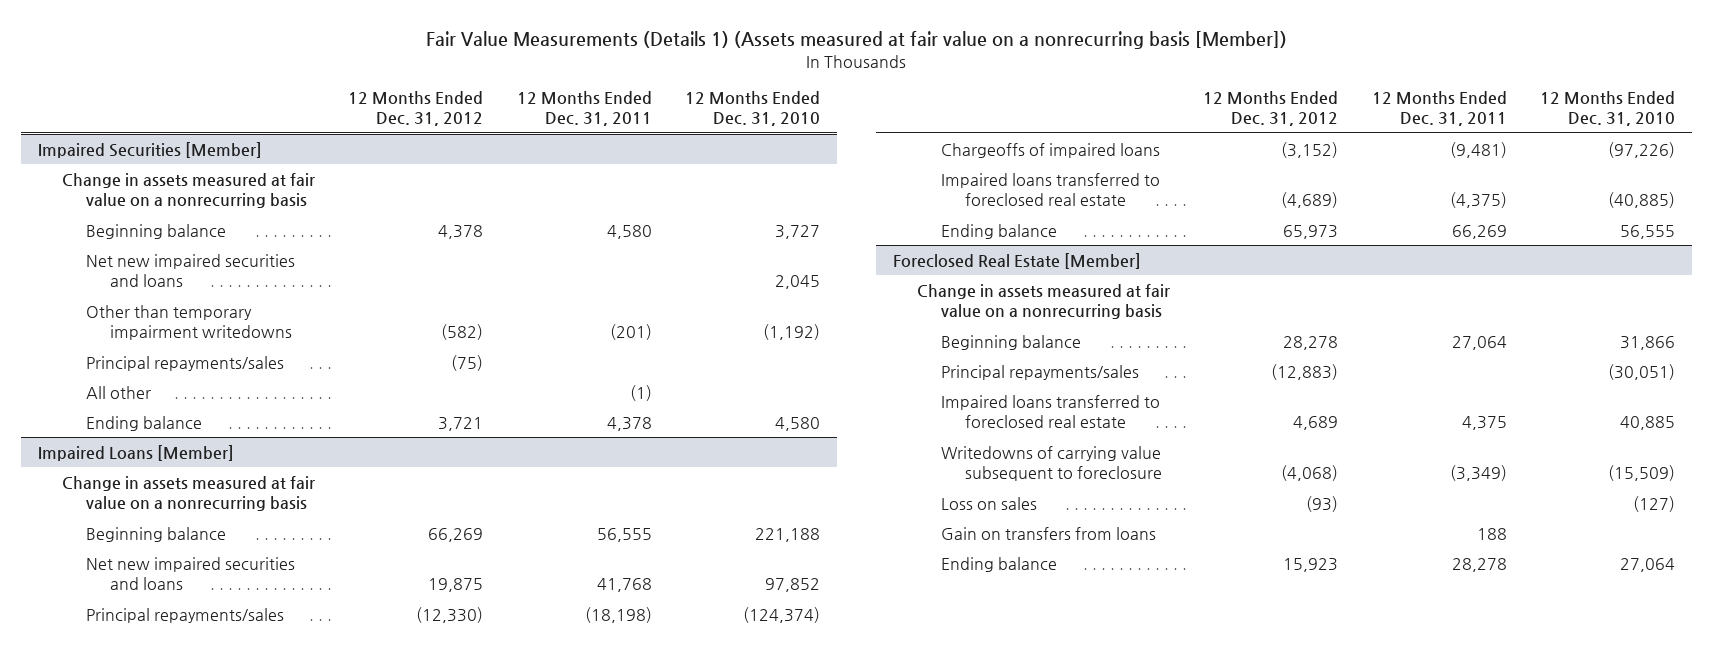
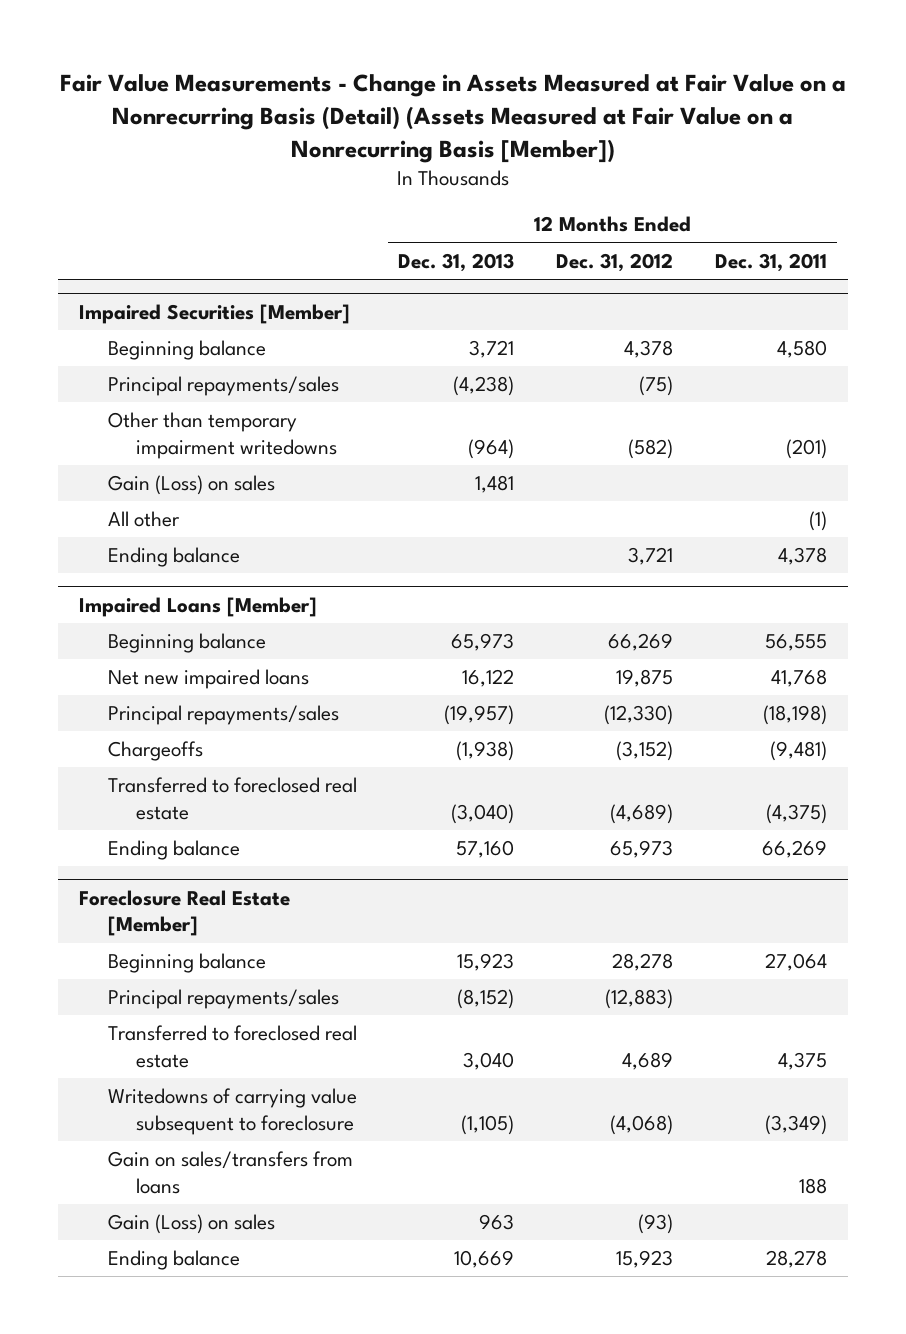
- Fair Value Measurements (Details 1) (Assets measured at fair value on a nonrecurring basis [Member])
+ Fair Value Measurements - Change in Assets Measured at Fair Value on a Nonrecurring Basis (Detail) (Assets Measured at Fair Value on a Nonrecurring Basis [Member])
- | 12 Months Ended Dec. 31, 2012 | 12 Months Ended Dec. 31, 2011 | 12 Months Ended Dec. 31, 2010
+ | 12 Months Ended Dec. 31, 2013 | 12 Months Ended Dec. 31, 2012 | 12 Months Ended Dec. 31, 2011
@ Impaired Securities [Member]
- Change in assets measured at fair value on a nonrecurring basis
- Net new impaired securities and loans | | | 2,045
moved down: Other than temporary impairment writedowns | (964) | (582) | (201)
+ Gain (Loss) on sales | 1,481 | |
@ Impaired Loans [Member]
- Change in assets measured at fair value on a nonrecurring basis
- Net new impaired securities and loans | 19,875 | 41,768 | 97,852
+ Net new impaired loans | 16,122 | 19,875 | 41,768
- Chargeoffs of impaired loans | (3,152) | (9,481) | (97,226)
- Impaired loans transferred to foreclosed real estate | (4,689) | (4,375) | (40,885)
+ Chargeoffs | (1,938) | (3,152) | (9,481)
+ Transferred to foreclosed real estate | (3,040) | (4,689) | (4,375)
- Foreclosed Real Estate [Member]
- Change in assets measured at fair value on a nonrecurring basis
+ Foreclosure Real Estate [Member]
- Impaired loans transferred to foreclosed real estate | 4,689 | 4,375 | 40,885
+ Transferred to foreclosed real estate | 3,040 | 4,689 | 4,375
- Loss on sales | (93) | | (127)
- Gain on transfers from loans | | 188 |
+ Gain on sales/transfers from loans | | | 188
+ Gain (Loss) on sales | 963 | (93) |

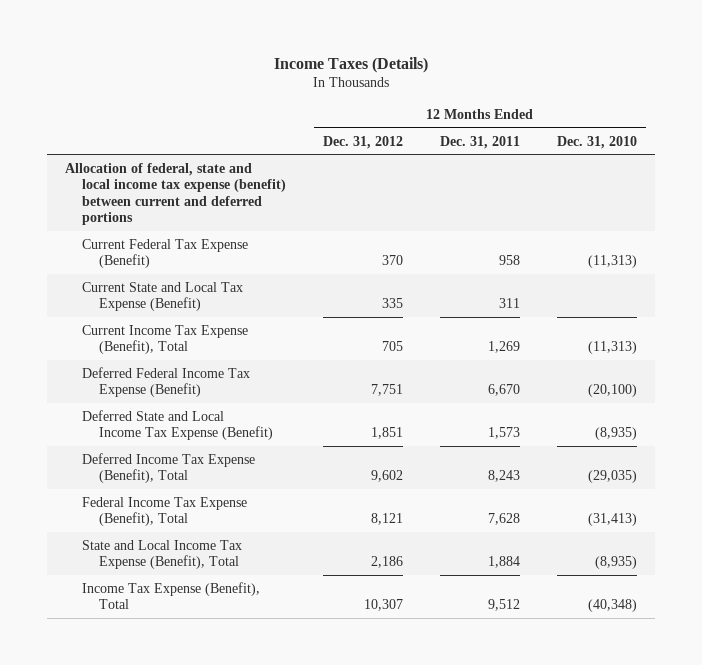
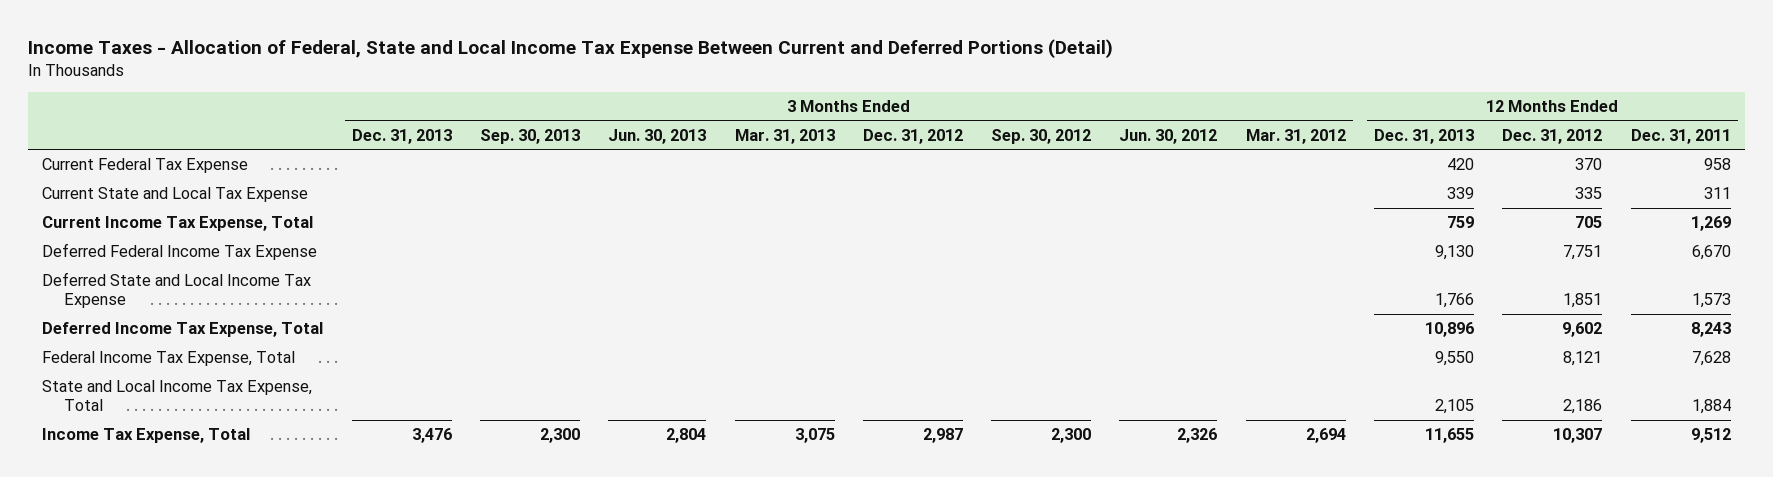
- Income Taxes (Details)
+ Income Taxes - Allocation of Federal, State and Local Income Tax Expense Between Current and Deferred Portions (Detail)
- | 12 Months Ended Dec. 31, 2012 | 12 Months Ended Dec. 31, 2011 | 12 Months Ended Dec. 31, 2010
+ | 3 Months Ended Dec. 31, 2013 | 3 Months Ended Sep. 30, 2013 | 3 Months Ended Jun. 30, 2013 | 3 Months Ended Mar. 31, 2013 | 3 Months Ended Dec. 31, 2012 | 3 Months Ended Sep. 30, 2012 | 3 Months Ended Jun. 30, 2012 | 3 Months Ended Mar. 31, 2012 | 12 Months Ended Dec. 31, 2013 | 12 Months Ended Dec. 31, 2012 | 12 Months Ended Dec. 31, 2011
- Allocation of federal, state and local income tax expense (benefit) between current and deferred portions
- Current Federal Tax Expense (Benefit) | 370 | 958 | (11,313)
- Current State and Local Tax Expense (Benefit) | 335 | 311 |
- Current Income Tax Expense (Benefit), Total | 705 | 1,269 | (11,313)
- Deferred Federal Income Tax Expense (Benefit) | 7,751 | 6,670 | (20,100)
- Deferred State and Local Income Tax Expense (Benefit) | 1,851 | 1,573 | (8,935)
- Deferred Income Tax Expense (Benefit), Total | 9,602 | 8,243 | (29,035)
- Federal Income Tax Expense (Benefit), Total | 8,121 | 7,628 | (31,413)
- State and Local Income Tax Expense (Benefit), Total | 2,186 | 1,884 | (8,935)
- Income Tax Expense (Benefit), Total | 10,307 | 9,512 | (40,348)
+ Current Federal Tax Expense | | | | | | | | | 420 | 370 | 958
+ Current State and Local Tax Expense | | | | | | | | | 339 | 335 | 311
+ Current Income Tax Expense, Total | | | | | | | | | 759 | 705 | 1,269
+ Deferred Federal Income Tax Expense | | | | | | | | | 9,130 | 7,751 | 6,670
+ Deferred State and Local Income Tax Expense | | | | | | | | | 1,766 | 1,851 | 1,573
+ Deferred Income Tax Expense, Total | | | | | | | | | 10,896 | 9,602 | 8,243
+ Federal Income Tax Expense, Total | | | | | | | | | 9,550 | 8,121 | 7,628
+ State and Local Income Tax Expense, Total | | | | | | | | | 2,105 | 2,186 | 1,884
+ Income Tax Expense, Total | 3,476 | 2,300 | 2,804 | 3,075 | 2,987 | 2,300 | 2,326 | 2,694 | 11,655 | 10,307 | 9,512

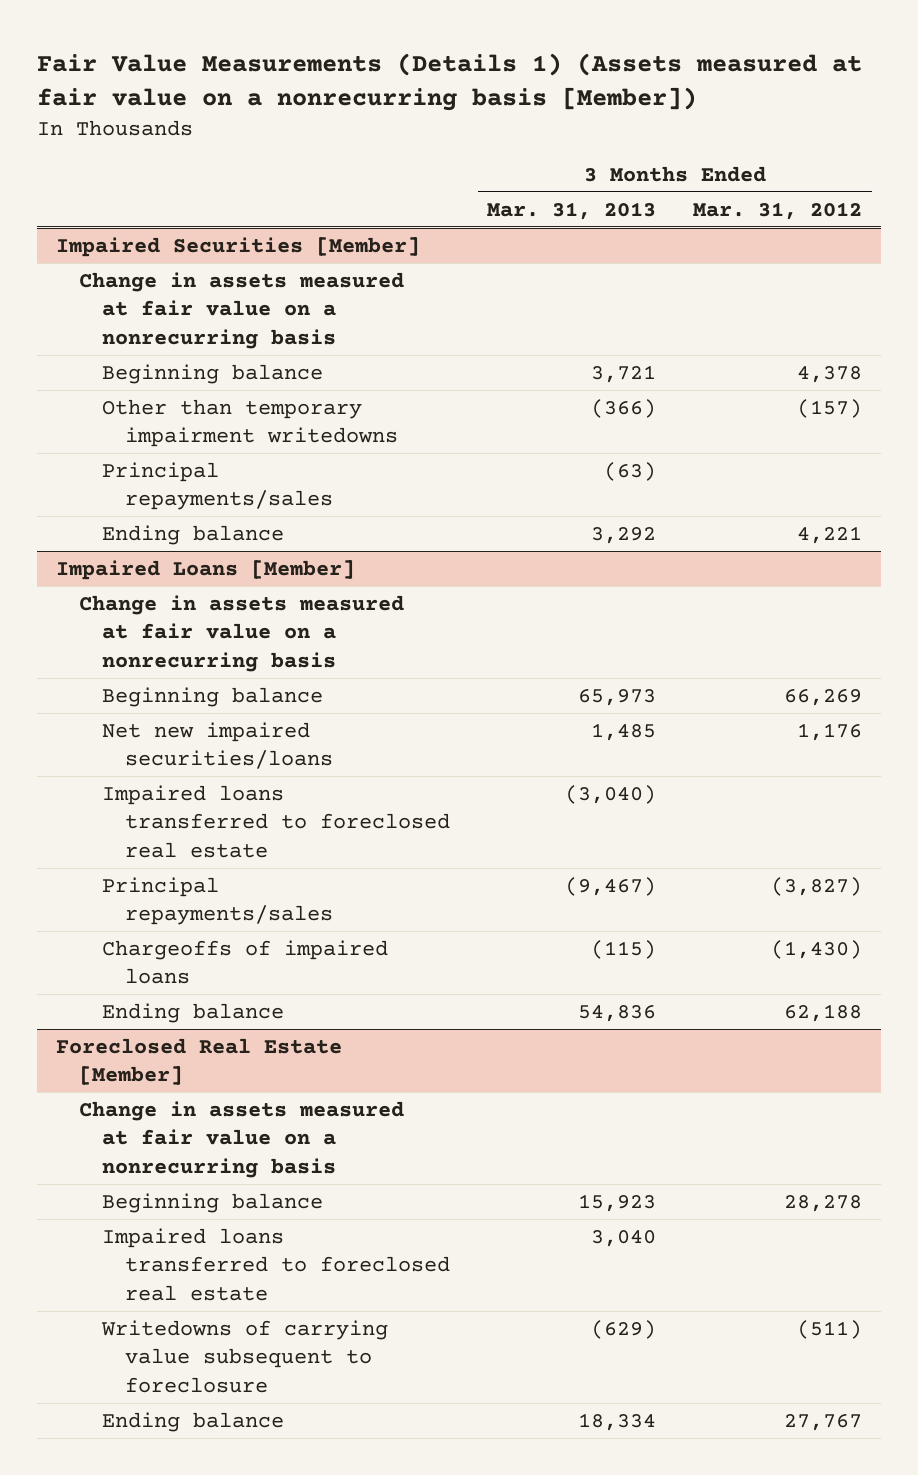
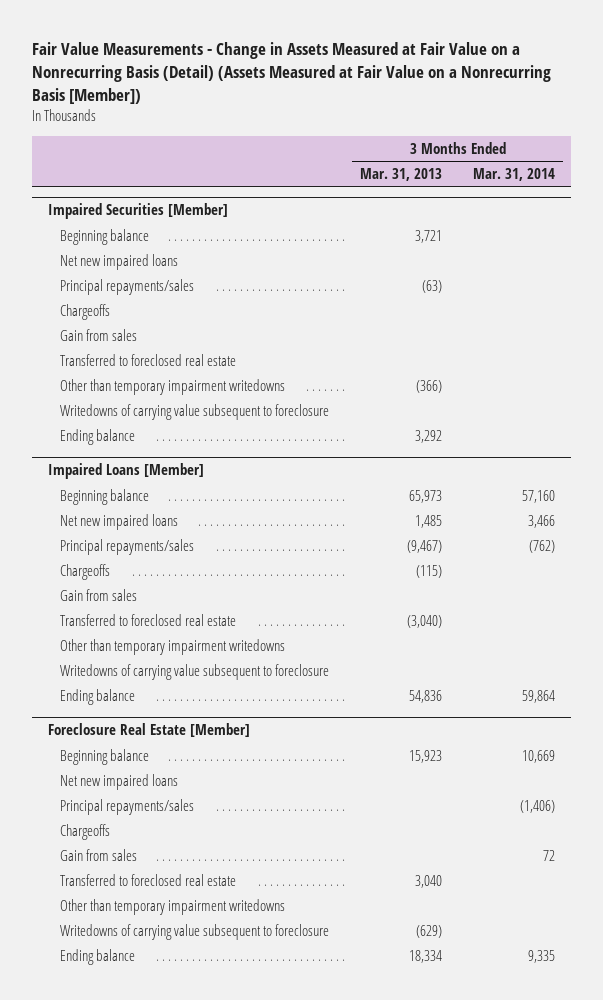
- Fair Value Measurements (Details 1) (Assets measured at fair value on a nonrecurring basis [Member])
+ Fair Value Measurements - Change in Assets Measured at Fair Value on a Nonrecurring Basis (Detail) (Assets Measured at Fair Value on a Nonrecurring Basis [Member])
- | 3 Months Ended Mar. 31, 2013 | 3 Months Ended Mar. 31, 2012
+ | 3 Months Ended Mar. 31, 2013 | 3 Months Ended Mar. 31, 2014
@ Impaired Securities [Member]
- Change in assets measured at fair value on a nonrecurring basis
+ Net new impaired loans
+ Chargeoffs
+ Gain from sales
+ Transferred to foreclosed real estate
moved down: Other than temporary impairment writedowns | (366) |
+ Writedowns of carrying value subsequent to foreclosure
@ Impaired Loans [Member]
- Change in assets measured at fair value on a nonrecurring basis
- Net new impaired securities/loans | 1,485 | 1,176
- Impaired loans transferred to foreclosed real estate | (3,040) |
+ Net new impaired loans | 1,485 | 3,466
- Chargeoffs of impaired loans | (115) | (1,430)
+ Chargeoffs | (115) |
+ Gain from sales
+ Transferred to foreclosed real estate | (3,040) |
+ Other than temporary impairment writedowns
+ Writedowns of carrying value subsequent to foreclosure
- Foreclosed Real Estate [Member]
- Change in assets measured at fair value on a nonrecurring basis
+ Foreclosure Real Estate [Member]
- Impaired loans transferred to foreclosed real estate | 3,040 |
+ Net new impaired loans
+ Principal repayments/sales | | (1,406)
+ Chargeoffs
+ Gain from sales | | 72
+ Transferred to foreclosed real estate | 3,040 |
+ Other than temporary impairment writedowns

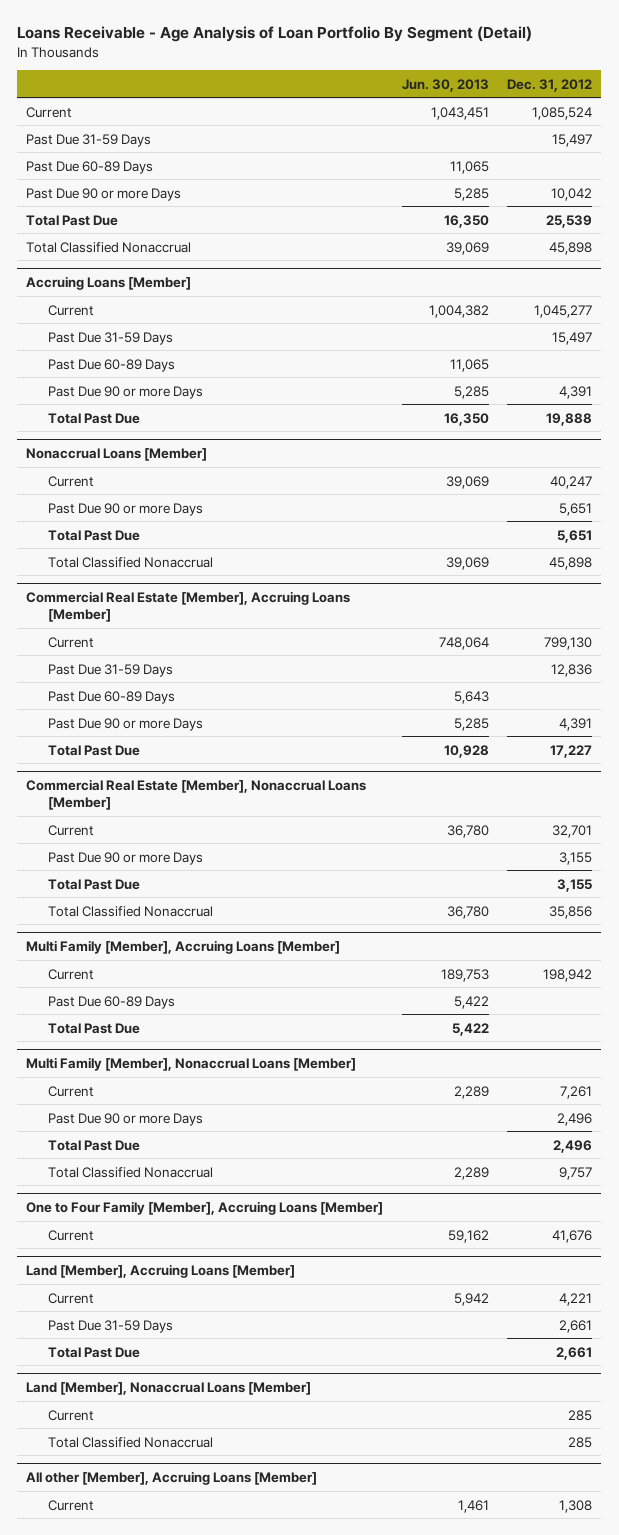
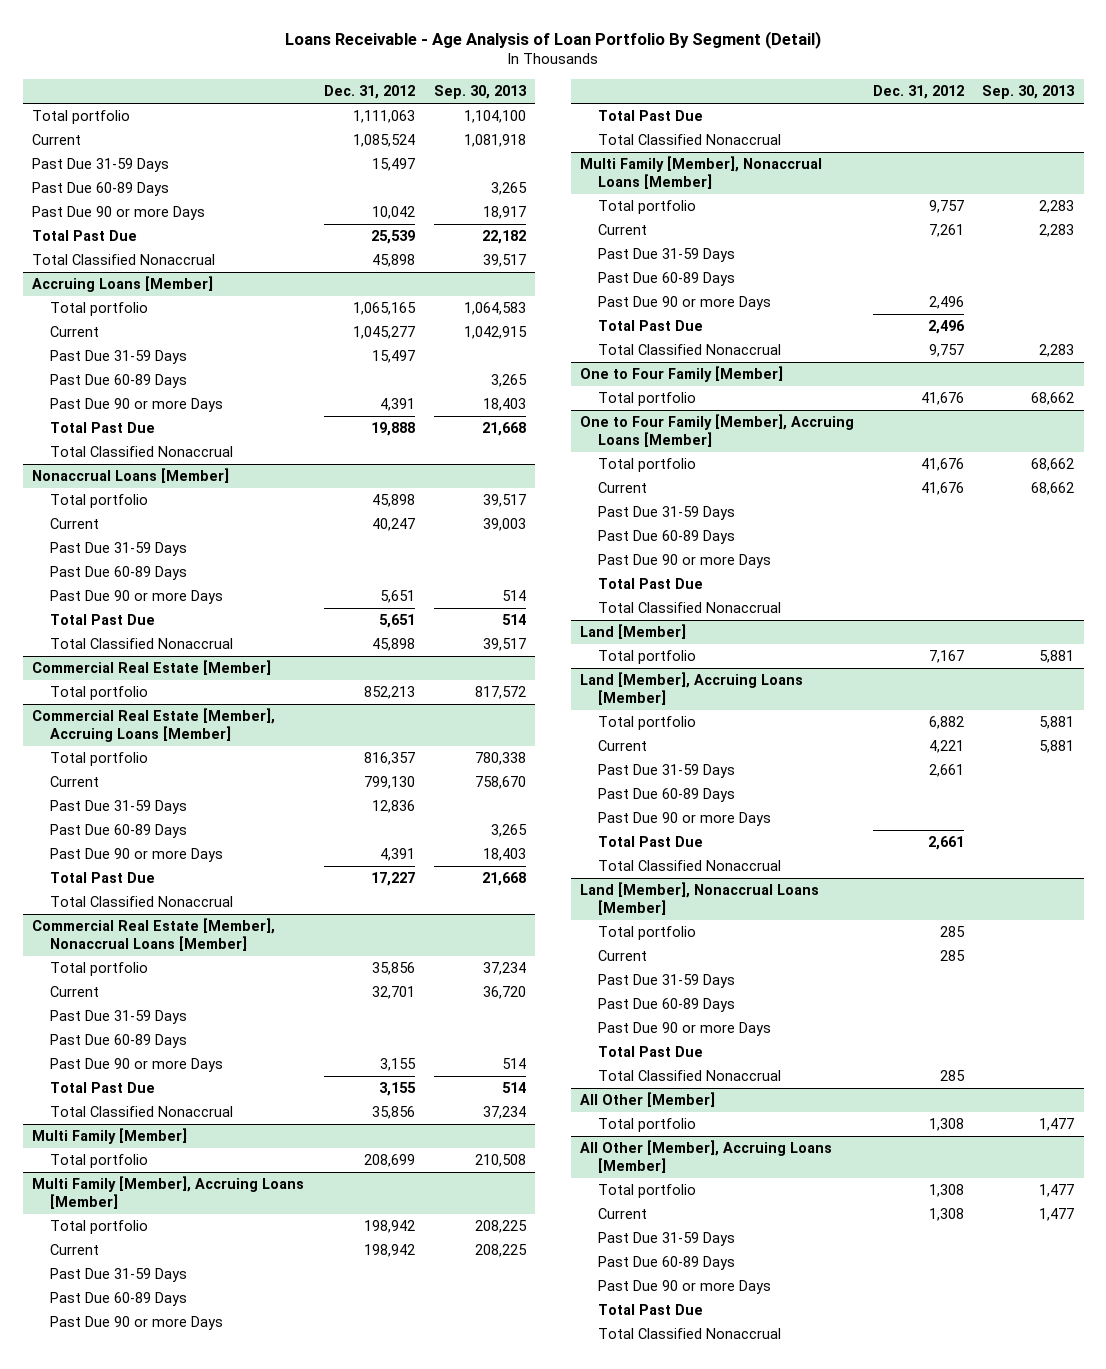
- | Jun. 30, 2013 | Dec. 31, 2012
+ | Dec. 31, 2012 | Sep. 30, 2013
+ Total portfolio | 1,111,063 | 1,104,100
@ Accruing Loans [Member]
+ Total portfolio | 1,065,165 | 1,064,583
+ Total Classified Nonaccrual
@ Nonaccrual Loans [Member]
+ Total portfolio | 45,898 | 39,517
+ Past Due 31-59 Days
+ Past Due 60-89 Days
+ Commercial Real Estate [Member]
+ Total portfolio | 852,213 | 817,572
@ Commercial Real Estate [Member], Accruing Loans [Member]
+ Total portfolio | 816,357 | 780,338
+ Total Classified Nonaccrual
@ Commercial Real Estate [Member], Nonaccrual Loans [Member]
+ Total portfolio | 35,856 | 37,234
+ Past Due 31-59 Days
+ Past Due 60-89 Days
+ Multi Family [Member]
+ Total portfolio | 208,699 | 210,508
@ Multi Family [Member], Accruing Loans [Member]
+ Total portfolio | 198,942 | 208,225
+ Past Due 31-59 Days
+ Past Due 90 or more Days
+ Total Classified Nonaccrual
@ Multi Family [Member], Nonaccrual Loans [Member]
+ Total portfolio | 9,757 | 2,283
+ Past Due 31-59 Days
+ Past Due 60-89 Days
+ One to Four Family [Member]
+ Total portfolio | 41,676 | 68,662
@ One to Four Family [Member], Accruing Loans [Member]
+ Total portfolio | 41,676 | 68,662
+ Past Due 31-59 Days
+ Past Due 60-89 Days
+ Past Due 90 or more Days
+ Total Past Due
+ Total Classified Nonaccrual
+ Land [Member]
+ Total portfolio | 7,167 | 5,881
@ Land [Member], Accruing Loans [Member]
+ Total portfolio | 6,882 | 5,881
+ Past Due 60-89 Days
+ Past Due 90 or more Days
+ Total Classified Nonaccrual
@ Land [Member], Nonaccrual Loans [Member]
+ Total portfolio | 285 |
+ Past Due 31-59 Days
+ Past Due 60-89 Days
+ Past Due 90 or more Days
+ Total Past Due
- All other [Member], Accruing Loans [Member]
+ All Other [Member]
+ Total portfolio | 1,308 | 1,477
+ All Other [Member], Accruing Loans [Member]
+ Total portfolio | 1,308 | 1,477
+ Past Due 31-59 Days
+ Past Due 60-89 Days
+ Past Due 90 or more Days
+ Total Past Due
+ Total Classified Nonaccrual

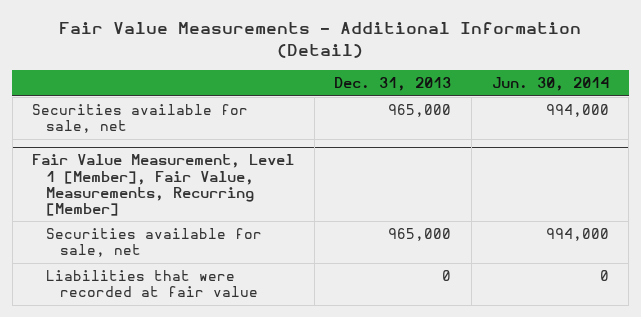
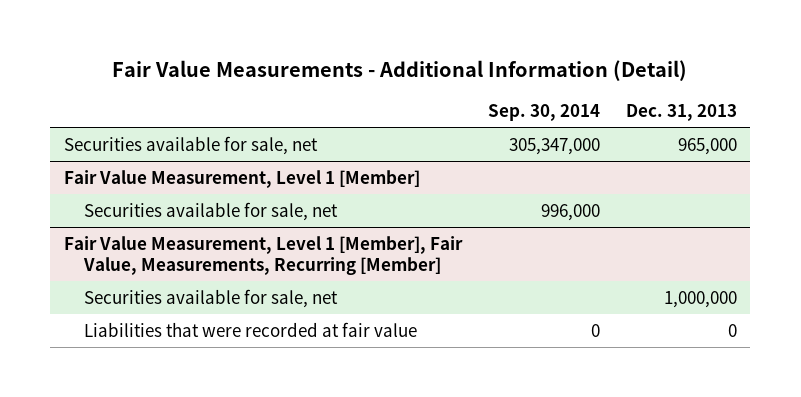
- | Dec. 31, 2013 | Jun. 30, 2014
+ | Sep. 30, 2014 | Dec. 31, 2013
+ Fair Value Measurement, Level 1 [Member]
+ Securities available for sale, net | 996,000 |
@ Fair Value Measurement, Level 1 [Member], Fair Value, Measurements, Recurring [Member]
- Securities available for sale, net | 965,000 | 994,000
+ Securities available for sale, net | | 1,000,000

